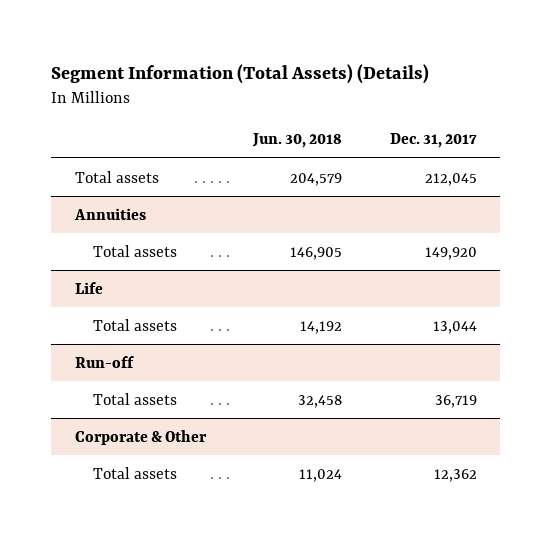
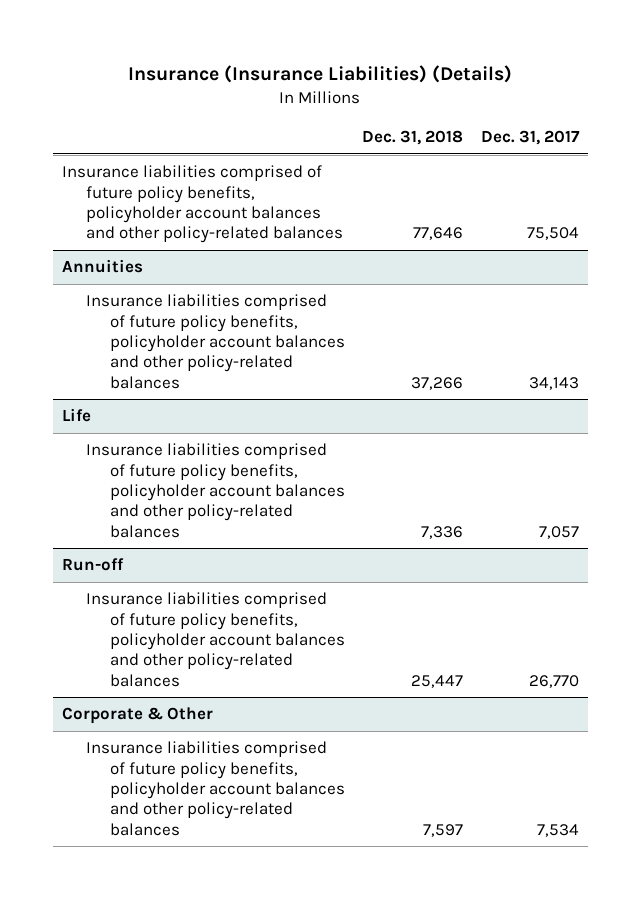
- Segment Information (Total Assets) (Details)
+ Insurance (Insurance Liabilities) (Details)
- | Jun. 30, 2018 | Dec. 31, 2017
+ | Dec. 31, 2018 | Dec. 31, 2017
- Total assets | 204,579 | 212,045
+ Insurance liabilities comprised of future policy benefits, policyholder account balances and other policy-related balances | 77,646 | 75,504
@ Annuities
- Total assets | 146,905 | 149,920
+ Insurance liabilities comprised of future policy benefits, policyholder account balances and other policy-related balances | 37,266 | 34,143
@ Life
- Total assets | 14,192 | 13,044
+ Insurance liabilities comprised of future policy benefits, policyholder account balances and other policy-related balances | 7,336 | 7,057
@ Run-off
- Total assets | 32,458 | 36,719
+ Insurance liabilities comprised of future policy benefits, policyholder account balances and other policy-related balances | 25,447 | 26,770
@ Corporate & Other
- Total assets | 11,024 | 12,362
+ Insurance liabilities comprised of future policy benefits, policyholder account balances and other policy-related balances | 7,597 | 7,534

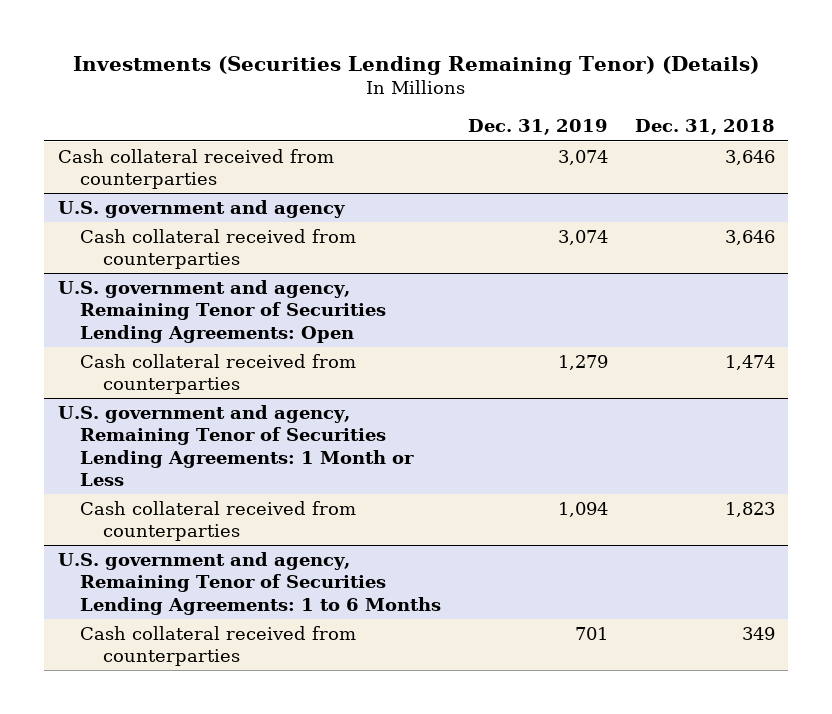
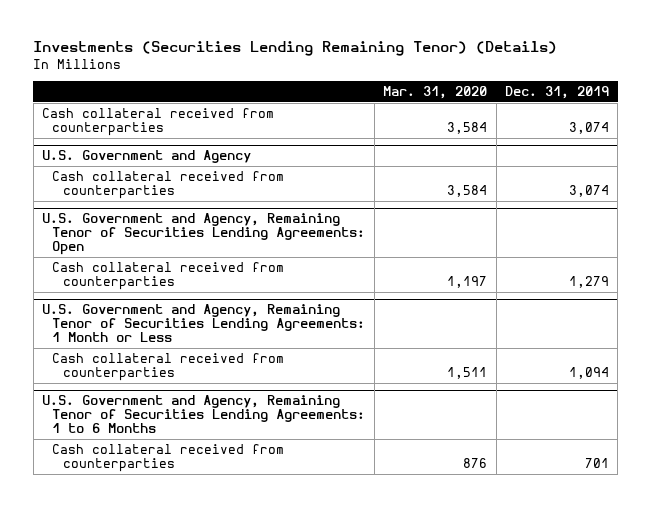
- | Dec. 31, 2019 | Dec. 31, 2018
+ | Mar. 31, 2020 | Dec. 31, 2019
- U.S. government and agency
+ U.S. Government and Agency
- U.S. government and agency, Remaining Tenor of Securities Lending Agreements: Open
+ U.S. Government and Agency, Remaining Tenor of Securities Lending Agreements: Open
- U.S. government and agency, Remaining Tenor of Securities Lending Agreements: 1 Month or Less
+ U.S. Government and Agency, Remaining Tenor of Securities Lending Agreements: 1 Month or Less
- U.S. government and agency, Remaining Tenor of Securities Lending Agreements: 1 to 6 Months
+ U.S. Government and Agency, Remaining Tenor of Securities Lending Agreements: 1 to 6 Months

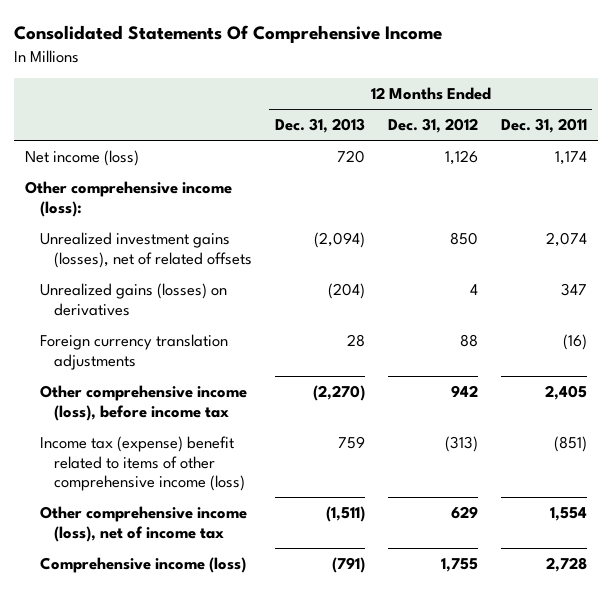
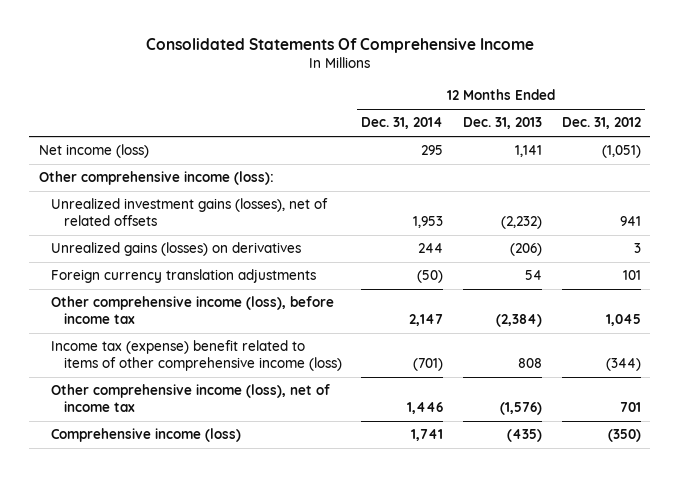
- | 12 Months Ended Dec. 31, 2013 | 12 Months Ended Dec. 31, 2012 | 12 Months Ended Dec. 31, 2011
+ | 12 Months Ended Dec. 31, 2014 | 12 Months Ended Dec. 31, 2013 | 12 Months Ended Dec. 31, 2012
- Net income (loss) | 720 | 1,126 | 1,174
+ Net income (loss) | 295 | 1,141 | (1,051)
- Unrealized investment gains (losses), net of related offsets | (2,094) | 850 | 2,074
- Unrealized gains (losses) on derivatives | (204) | 4 | 347
- Foreign currency translation adjustments | 28 | 88 | (16)
- Other comprehensive income (loss), before income tax | (2,270) | 942 | 2,405
- Income tax (expense) benefit related to items of other comprehensive income (loss) | 759 | (313) | (851)
- Other comprehensive income (loss), net of income tax | (1,511) | 629 | 1,554
- Comprehensive income (loss) | (791) | 1,755 | 2,728
+ Unrealized investment gains (losses), net of related offsets | 1,953 | (2,232) | 941
+ Unrealized gains (losses) on derivatives | 244 | (206) | 3
+ Foreign currency translation adjustments | (50) | 54 | 101
+ Other comprehensive income (loss), before income tax | 2,147 | (2,384) | 1,045
+ Income tax (expense) benefit related to items of other comprehensive income (loss) | (701) | 808 | (344)
+ Other comprehensive income (loss), net of income tax | 1,446 | (1,576) | 701
+ Comprehensive income (loss) | 1,741 | (435) | (350)

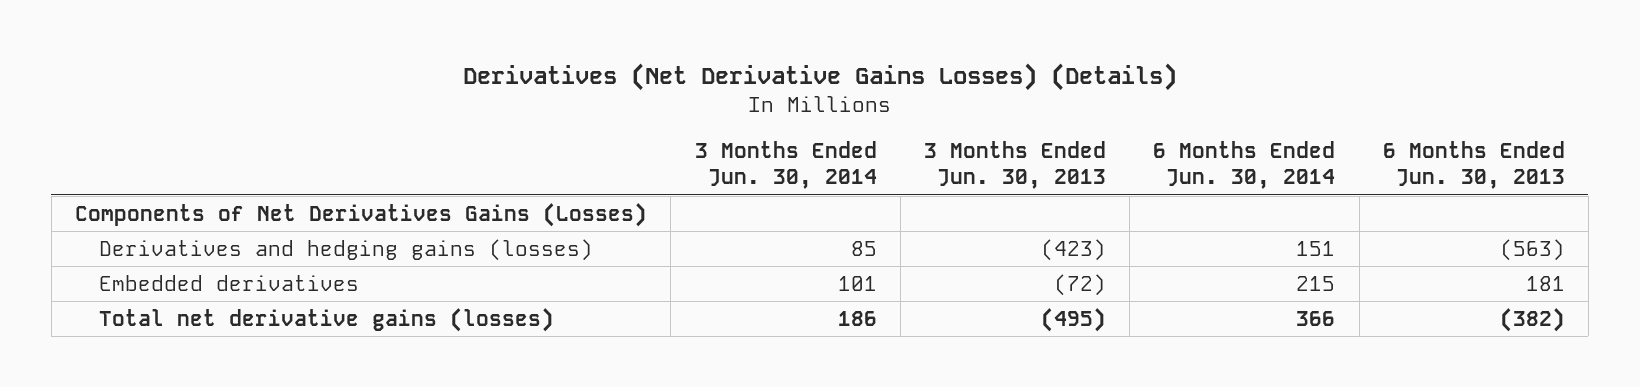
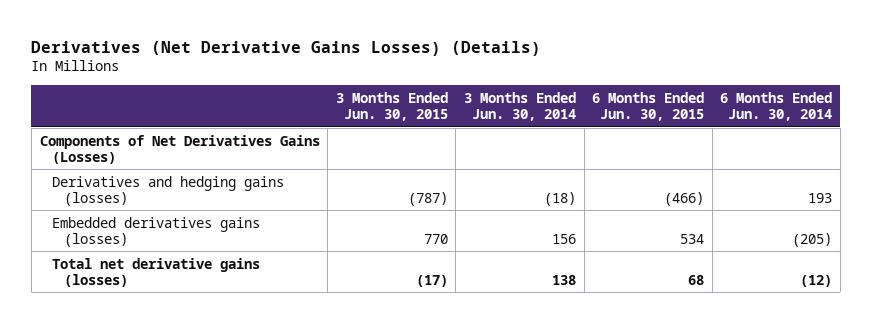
- | 3 Months Ended Jun. 30, 2014 | 3 Months Ended Jun. 30, 2013 | 6 Months Ended Jun. 30, 2014 | 6 Months Ended Jun. 30, 2013
+ | 3 Months Ended Jun. 30, 2015 | 3 Months Ended Jun. 30, 2014 | 6 Months Ended Jun. 30, 2015 | 6 Months Ended Jun. 30, 2014
- Derivatives and hedging gains (losses) | 85 | (423) | 151 | (563)
- Embedded derivatives | 101 | (72) | 215 | 181
- Total net derivative gains (losses) | 186 | (495) | 366 | (382)
+ Derivatives and hedging gains (losses) | (787) | (18) | (466) | 193
+ Embedded derivatives gains (losses) | 770 | 156 | 534 | (205)
+ Total net derivative gains (losses) | (17) | 138 | 68 | (12)

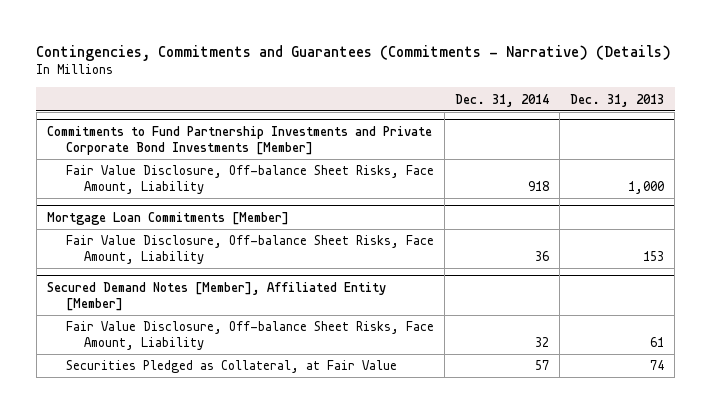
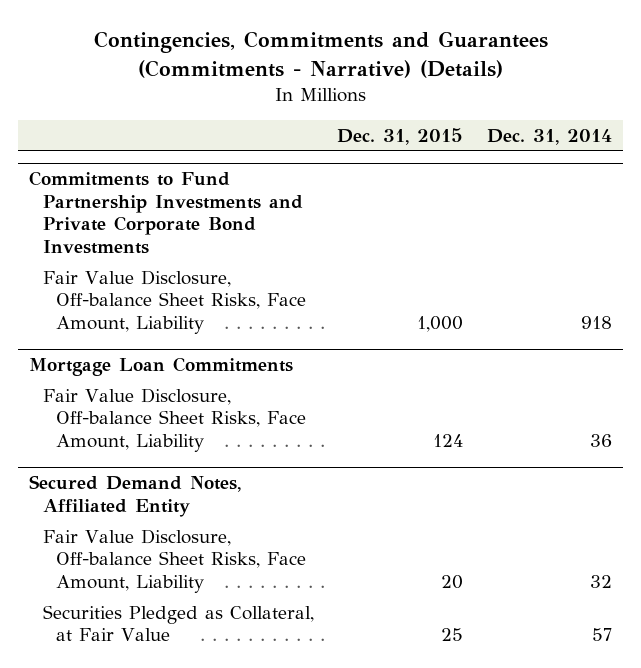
- | Dec. 31, 2014 | Dec. 31, 2013
+ | Dec. 31, 2015 | Dec. 31, 2014
- Commitments to Fund Partnership Investments and Private Corporate Bond Investments [Member]
+ Commitments to Fund Partnership Investments and Private Corporate Bond Investments
- Mortgage Loan Commitments [Member]
+ Mortgage Loan Commitments
- Secured Demand Notes [Member], Affiliated Entity [Member]
+ Secured Demand Notes, Affiliated Entity

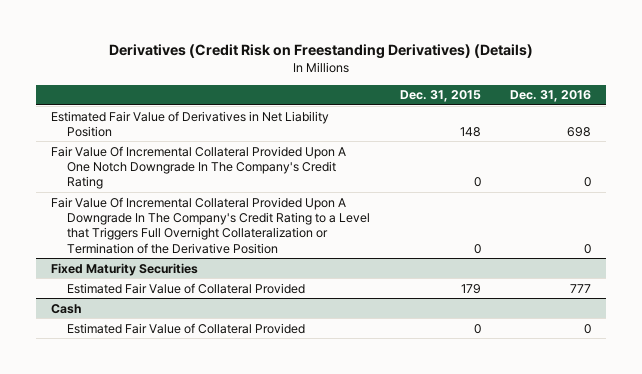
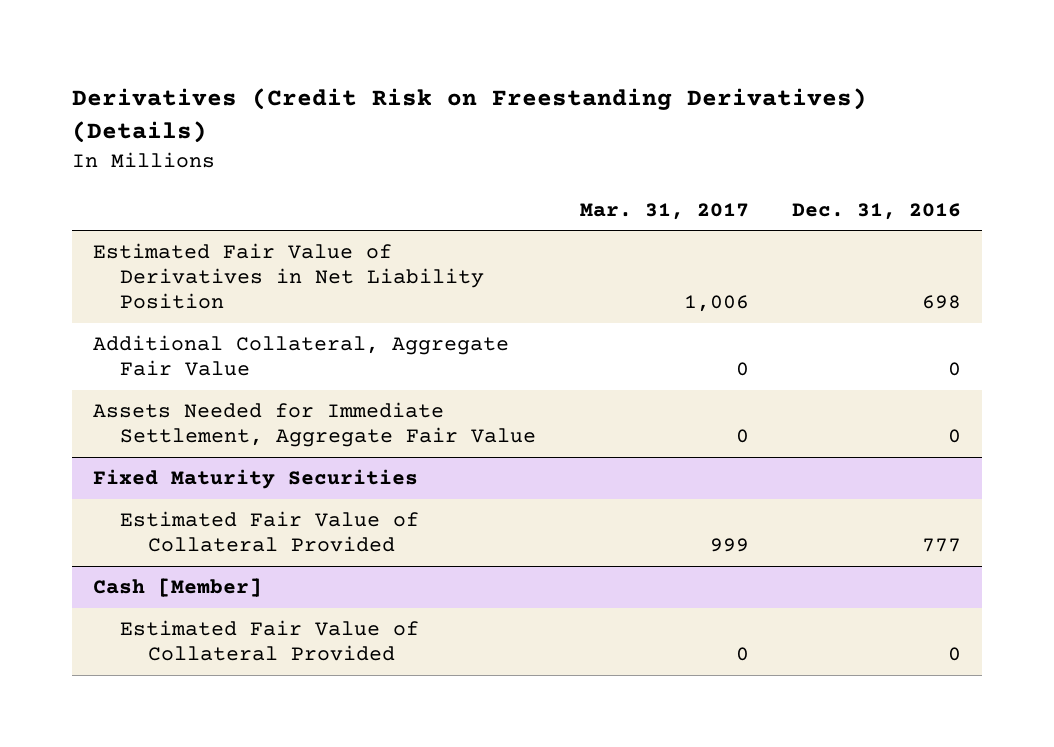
- | Dec. 31, 2015 | Dec. 31, 2016
+ | Mar. 31, 2017 | Dec. 31, 2016
- Fair Value Of Incremental Collateral Provided Upon A One Notch Downgrade In The Company's Credit Rating | 0 | 0
- Fair Value Of Incremental Collateral Provided Upon A Downgrade In The Company's Credit Rating to a Level that Triggers Full Overnight Collateralization or Termination of the Derivative Position | 0 | 0
+ Additional Collateral, Aggregate Fair Value | 0 | 0
+ Assets Needed for Immediate Settlement, Aggregate Fair Value | 0 | 0
- Cash
+ Cash [Member]

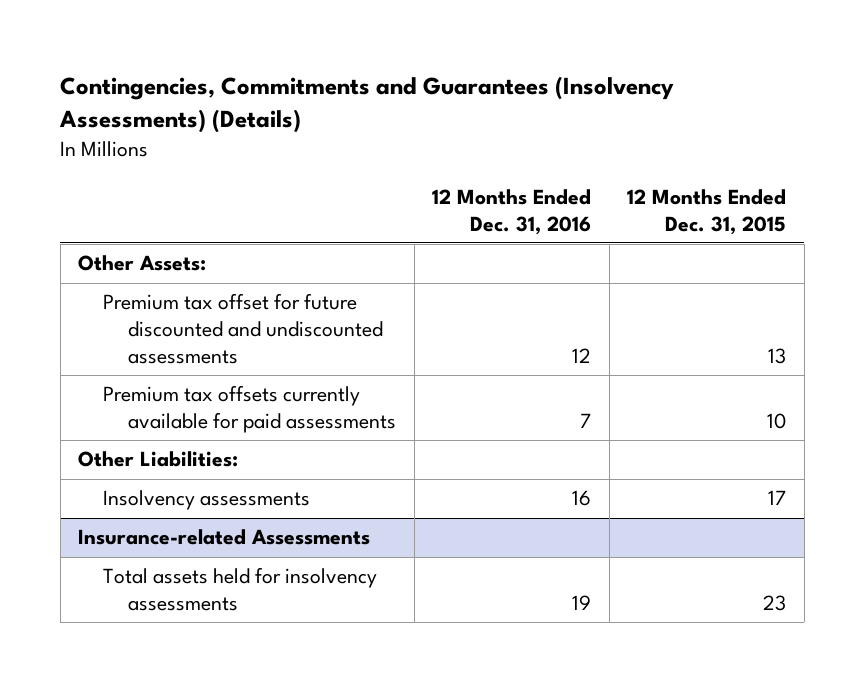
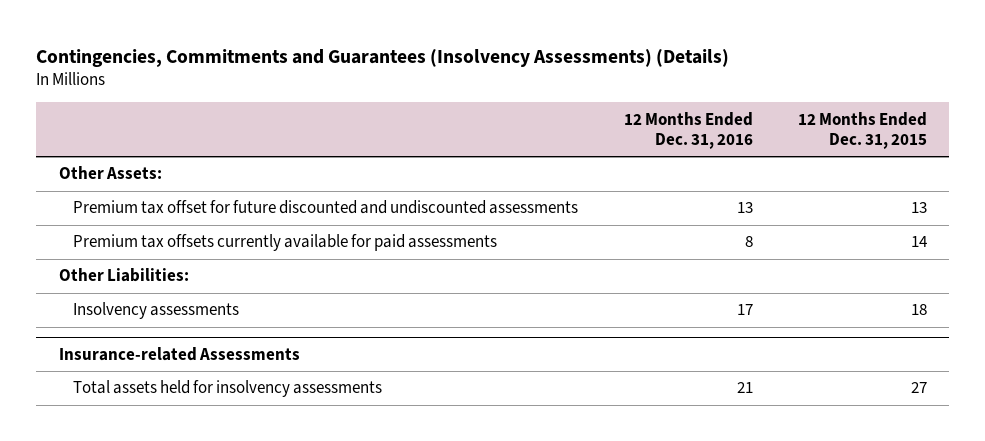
- Premium tax offset for future discounted and undiscounted assessments | 12 | 13
- Premium tax offsets currently available for paid assessments | 7 | 10
+ Premium tax offset for future discounted and undiscounted assessments | 13 | 13
+ Premium tax offsets currently available for paid assessments | 8 | 14
- Insolvency assessments | 16 | 17
+ Insolvency assessments | 17 | 18
@ Insurance-related Assessments
- Total assets held for insolvency assessments | 19 | 23
+ Total assets held for insolvency assessments | 21 | 27

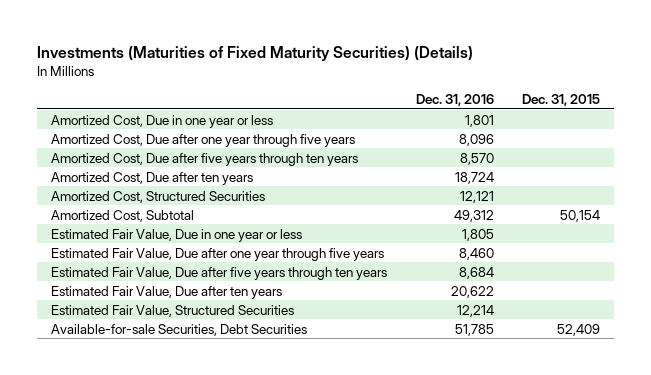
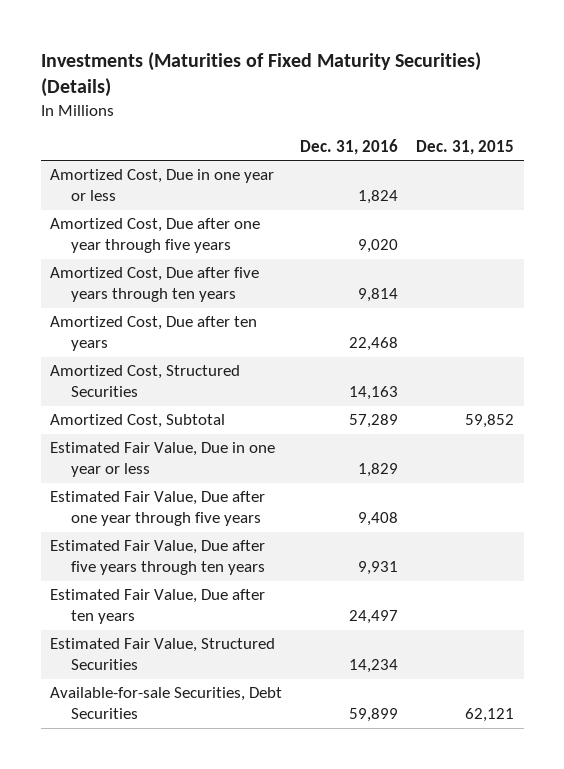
- Amortized Cost, Due in one year or less | 1,801 |
- Amortized Cost, Due after one year through five years | 8,096 |
- Amortized Cost, Due after five years through ten years | 8,570 |
- Amortized Cost, Due after ten years | 18,724 |
- Amortized Cost, Structured Securities | 12,121 |
- Amortized Cost, Subtotal | 49,312 | 50,154
- Estimated Fair Value, Due in one year or less | 1,805 |
- Estimated Fair Value, Due after one year through five years | 8,460 |
- Estimated Fair Value, Due after five years through ten years | 8,684 |
- Estimated Fair Value, Due after ten years | 20,622 |
- Estimated Fair Value, Structured Securities | 12,214 |
- Available-for-sale Securities, Debt Securities | 51,785 | 52,409
+ Amortized Cost, Due in one year or less | 1,824 |
+ Amortized Cost, Due after one year through five years | 9,020 |
+ Amortized Cost, Due after five years through ten years | 9,814 |
+ Amortized Cost, Due after ten years | 22,468 |
+ Amortized Cost, Structured Securities | 14,163 |
+ Amortized Cost, Subtotal | 57,289 | 59,852
+ Estimated Fair Value, Due in one year or less | 1,829 |
+ Estimated Fair Value, Due after one year through five years | 9,408 |
+ Estimated Fair Value, Due after five years through ten years | 9,931 |
+ Estimated Fair Value, Due after ten years | 24,497 |
+ Estimated Fair Value, Structured Securities | 14,234 |
+ Available-for-sale Securities, Debt Securities | 59,899 | 62,121

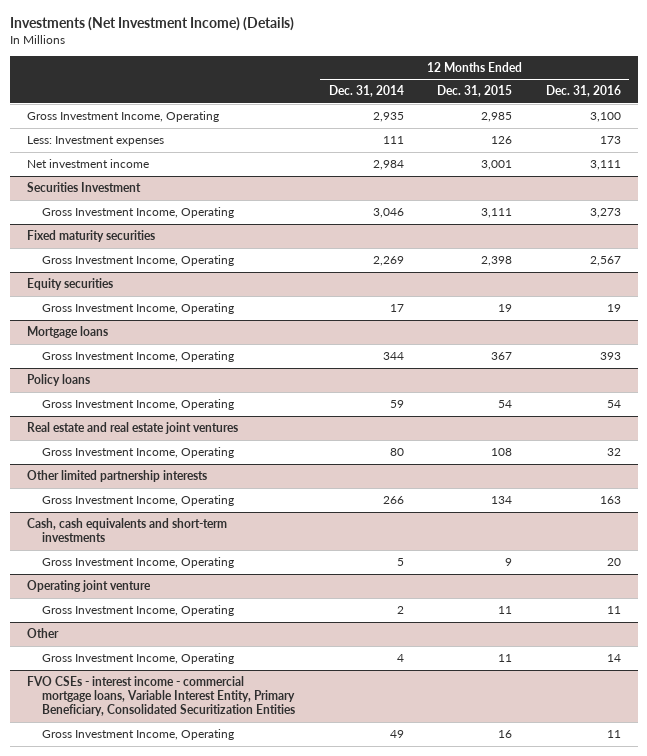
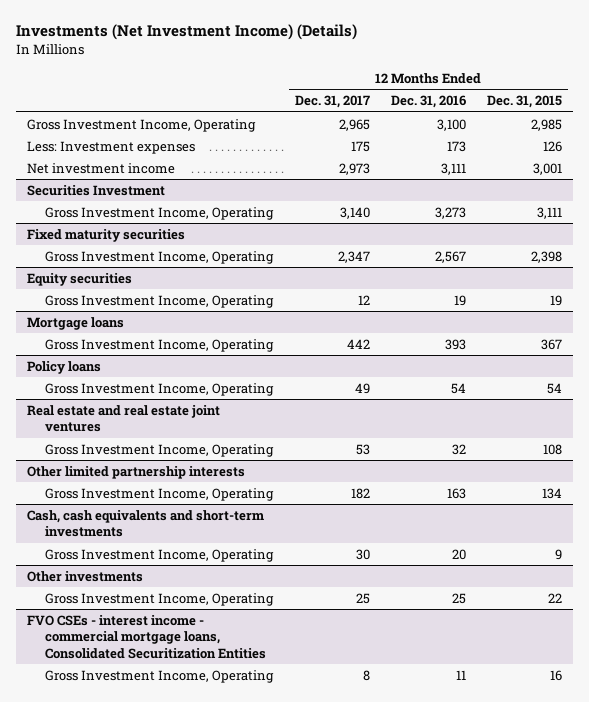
- | 12 Months Ended Dec. 31, 2014 | 12 Months Ended Dec. 31, 2015 | 12 Months Ended Dec. 31, 2016
+ | 12 Months Ended Dec. 31, 2017 | 12 Months Ended Dec. 31, 2016 | 12 Months Ended Dec. 31, 2015
- Operating joint venture
- Gross Investment Income, Operating | 2 | 11 | 11
- Other
- Gross Investment Income, Operating | 4 | 11 | 14
- FVO CSEs - interest income - commercial mortgage loans, Variable Interest Entity, Primary Beneficiary, Consolidated Securitization Entities
+ Other investments
+ Gross Investment Income, Operating | 25 | 25 | 22
+ FVO CSEs - interest income - commercial mortgage loans, Consolidated Securitization Entities

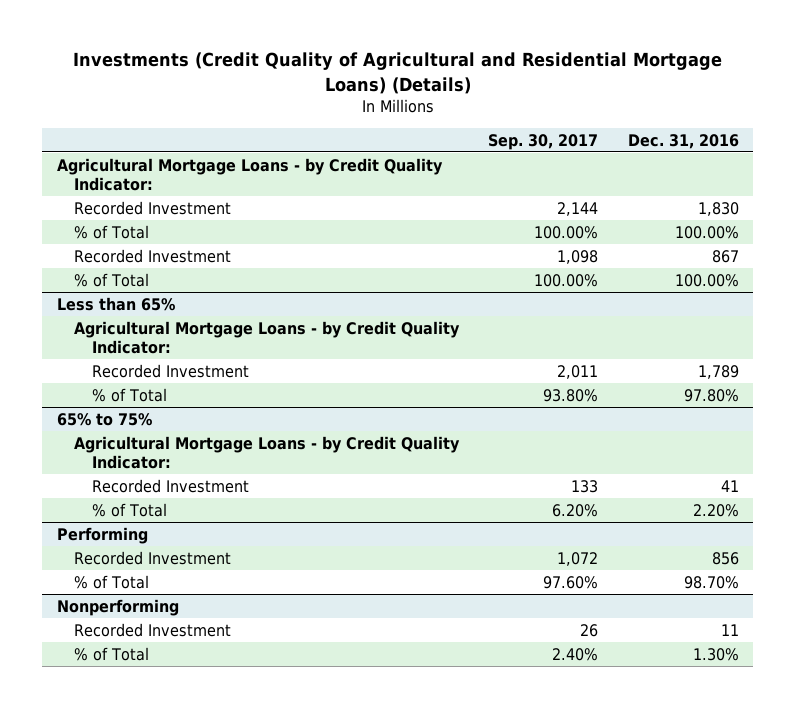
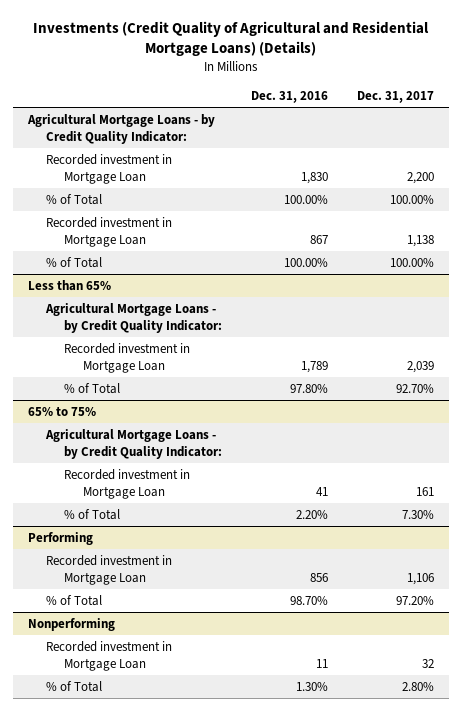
- | Sep. 30, 2017 | Dec. 31, 2016
+ | Dec. 31, 2016 | Dec. 31, 2017
- Recorded Investment | 2,144 | 1,830
+ Recorded investment in Mortgage Loan | 1,830 | 2,200
- Recorded Investment | 1,098 | 867
+ Recorded investment in Mortgage Loan | 867 | 1,138
@ Less than 65%
- Recorded Investment | 2,011 | 1,789
+ Recorded investment in Mortgage Loan | 1,789 | 2,039
@ 65% to 75%
- Recorded Investment | 133 | 41
+ Recorded investment in Mortgage Loan | 41 | 161
@ Performing
- Recorded Investment | 1,072 | 856
+ Recorded investment in Mortgage Loan | 856 | 1,106
@ Nonperforming
- Recorded Investment | 26 | 11
+ Recorded investment in Mortgage Loan | 11 | 32

